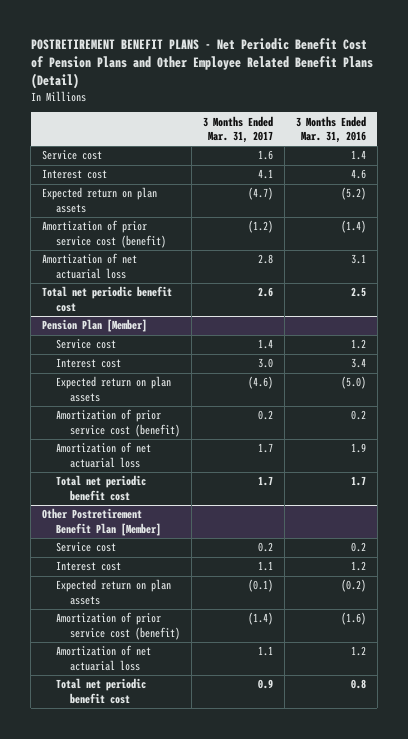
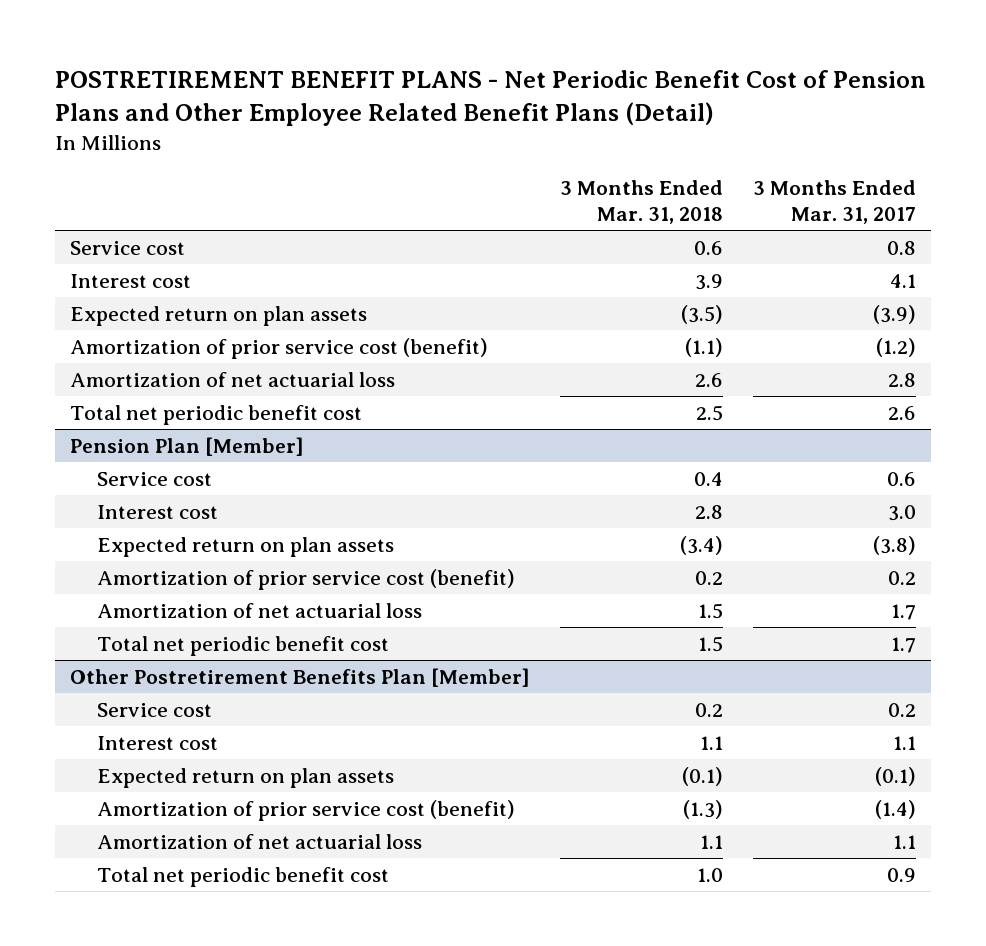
- | 3 Months Ended Mar. 31, 2017 | 3 Months Ended Mar. 31, 2016
+ | 3 Months Ended Mar. 31, 2018 | 3 Months Ended Mar. 31, 2017
- Service cost | 1.6 | 1.4
+ Service cost | 0.6 | 0.8
- Expected return on plan assets | (4.7) | (5.2)
+ Expected return on plan assets | (3.5) | (3.9)
@ Pension Plan [Member]
- Service cost | 1.4 | 1.2
+ Service cost | 0.4 | 0.6
- Expected return on plan assets | (4.6) | (5.0)
+ Expected return on plan assets | (3.4) | (3.8)
- Other Postretirement Benefit Plan [Member]
+ Other Postretirement Benefits Plan [Member]

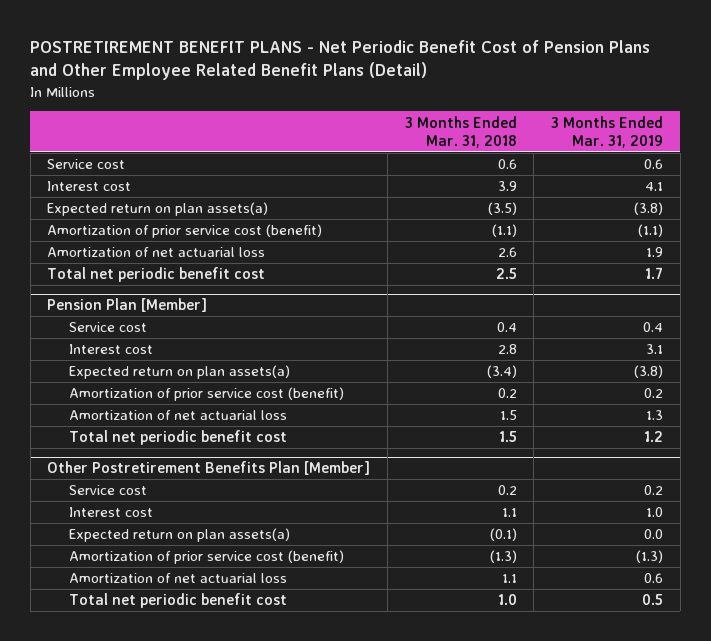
- | 3 Months Ended Mar. 31, 2018 | 3 Months Ended Mar. 31, 2017
+ | 3 Months Ended Mar. 31, 2018 | 3 Months Ended Mar. 31, 2019
- Expected return on plan assets | (3.5) | (3.9)
+ Expected return on plan assets(a) | (3.5) | (3.8)
@ Pension Plan [Member]
- Expected return on plan assets | (3.4) | (3.8)
+ Expected return on plan assets(a) | (3.4) | (3.8)
@ Other Postretirement Benefits Plan [Member]
- Expected return on plan assets | (0.1) | (0.1)
+ Expected return on plan assets(a) | (0.1) | 0.0

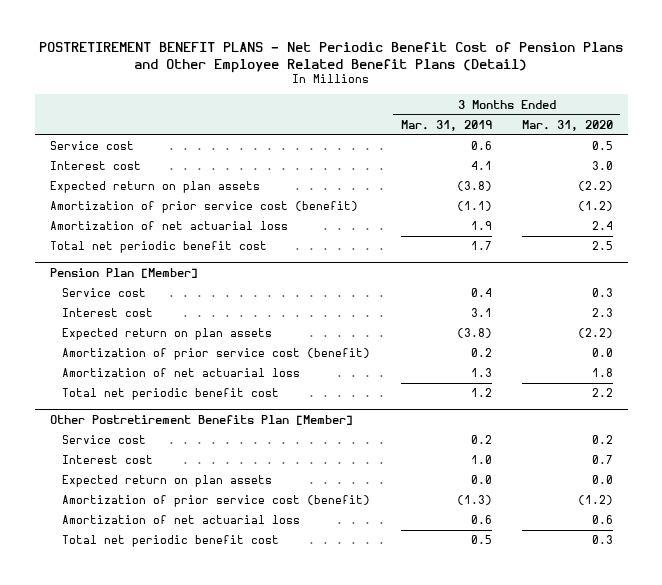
- | 3 Months Ended Mar. 31, 2018 | 3 Months Ended Mar. 31, 2019
+ | 3 Months Ended Mar. 31, 2019 | 3 Months Ended Mar. 31, 2020
- Expected return on plan assets(a) | (3.5) | (3.8)
+ Expected return on plan assets | (3.8) | (2.2)
@ Pension Plan [Member]
- Expected return on plan assets(a) | (3.4) | (3.8)
+ Expected return on plan assets | (3.8) | (2.2)
@ Other Postretirement Benefits Plan [Member]
- Expected return on plan assets(a) | (0.1) | 0.0
+ Expected return on plan assets | 0.0 | 0.0

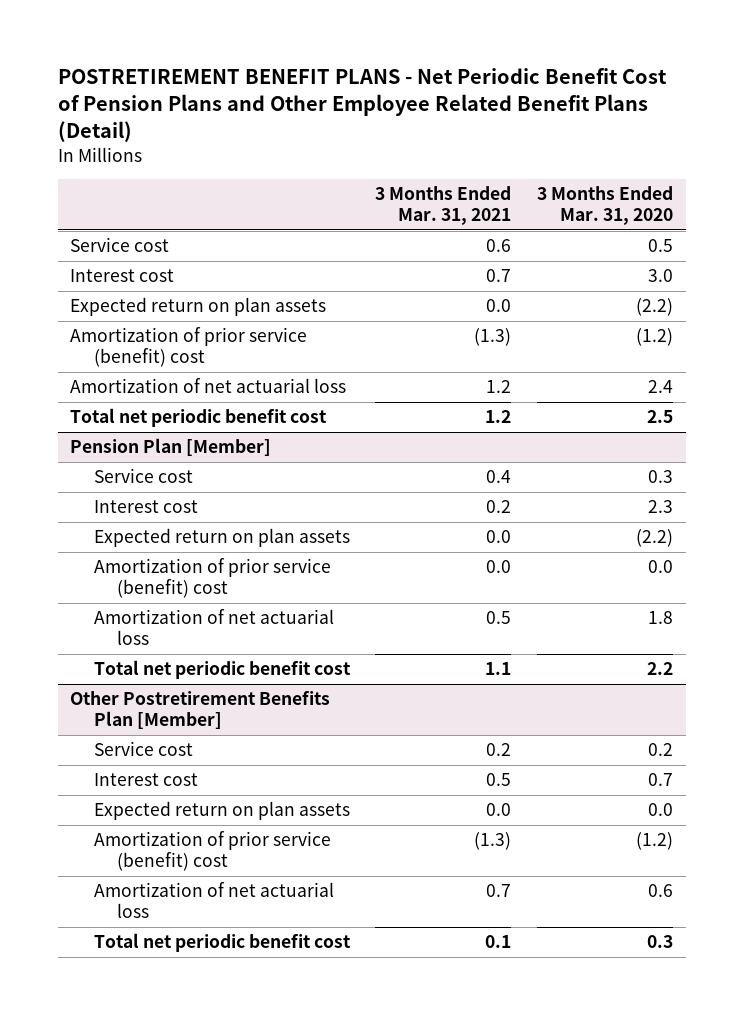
- | 3 Months Ended Mar. 31, 2019 | 3 Months Ended Mar. 31, 2020
+ | 3 Months Ended Mar. 31, 2021 | 3 Months Ended Mar. 31, 2020
- Amortization of prior service cost (benefit) | (1.1) | (1.2)
+ Amortization of prior service (benefit) cost | (1.3) | (1.2)
@ Pension Plan [Member]
- Amortization of prior service cost (benefit) | 0.2 | 0.0
+ Amortization of prior service (benefit) cost | 0.0 | 0.0
@ Other Postretirement Benefits Plan [Member]
- Amortization of prior service cost (benefit) | (1.3) | (1.2)
+ Amortization of prior service (benefit) cost | (1.3) | (1.2)

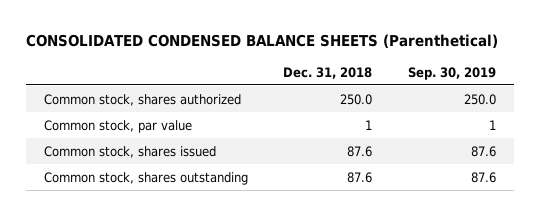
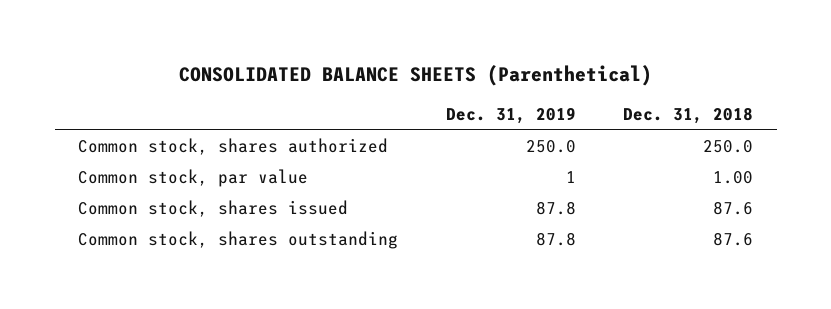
- CONSOLIDATED CONDENSED BALANCE SHEETS (Parenthetical)
+ CONSOLIDATED BALANCE SHEETS (Parenthetical)
- | Dec. 31, 2018 | Sep. 30, 2019
+ | Dec. 31, 2019 | Dec. 31, 2018
- Common stock, par value | 1 | 1
+ Common stock, par value | 1 | 1.00

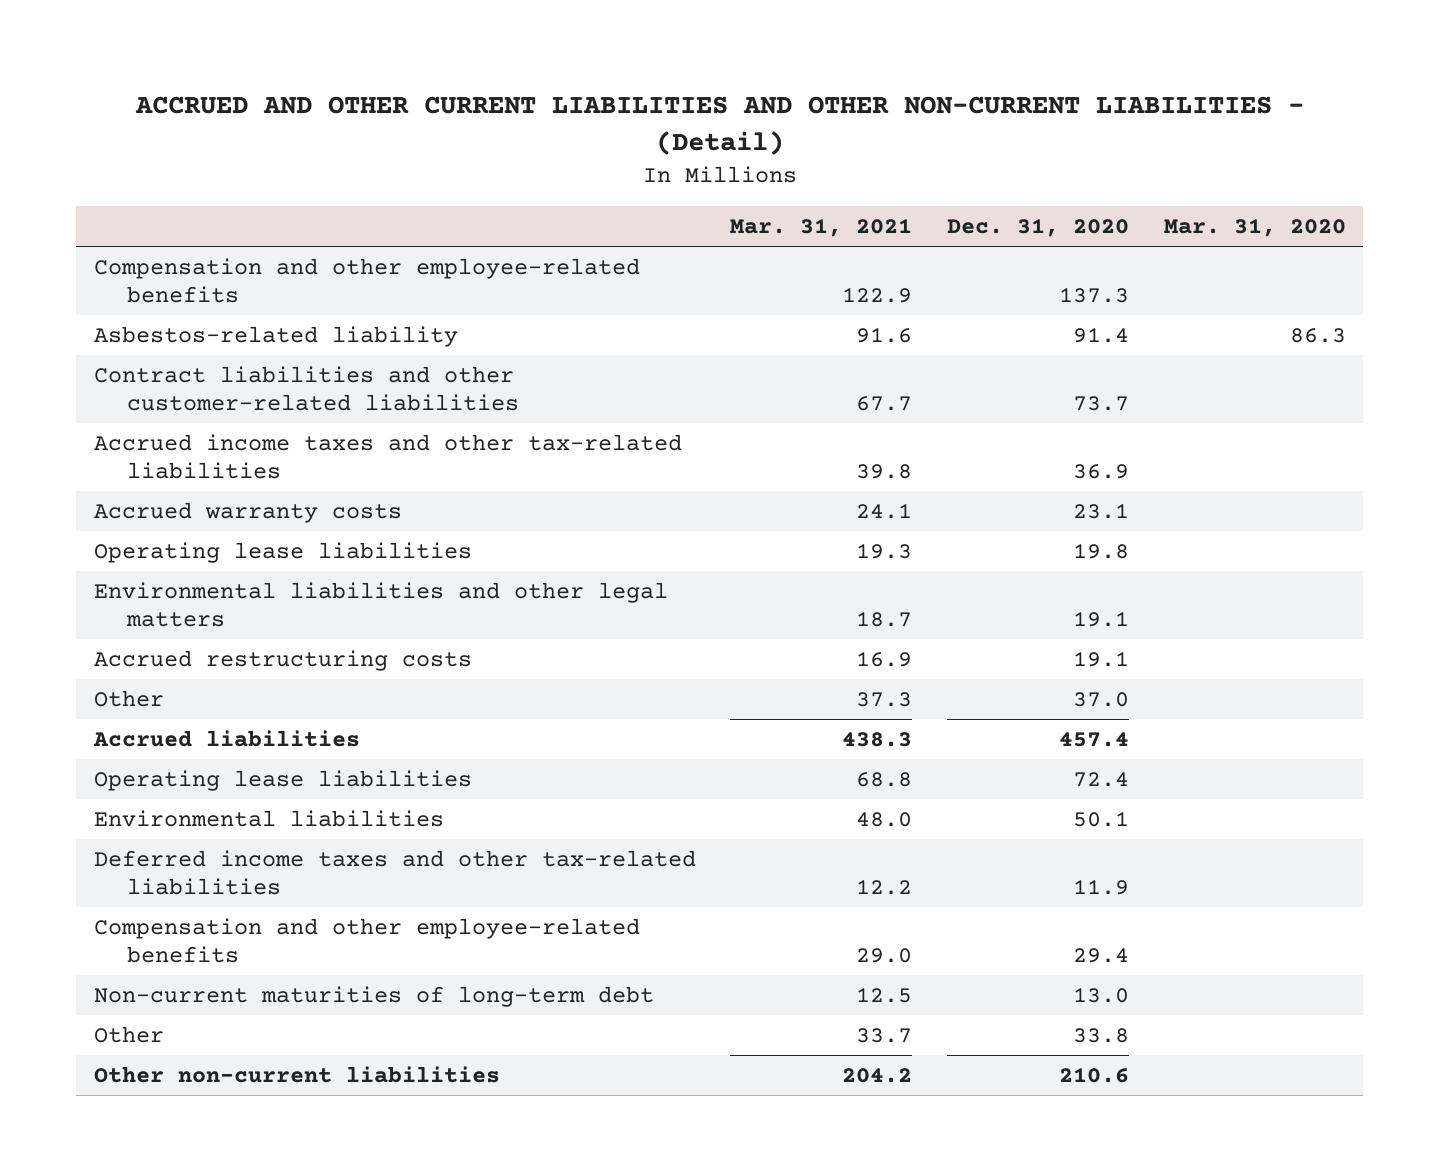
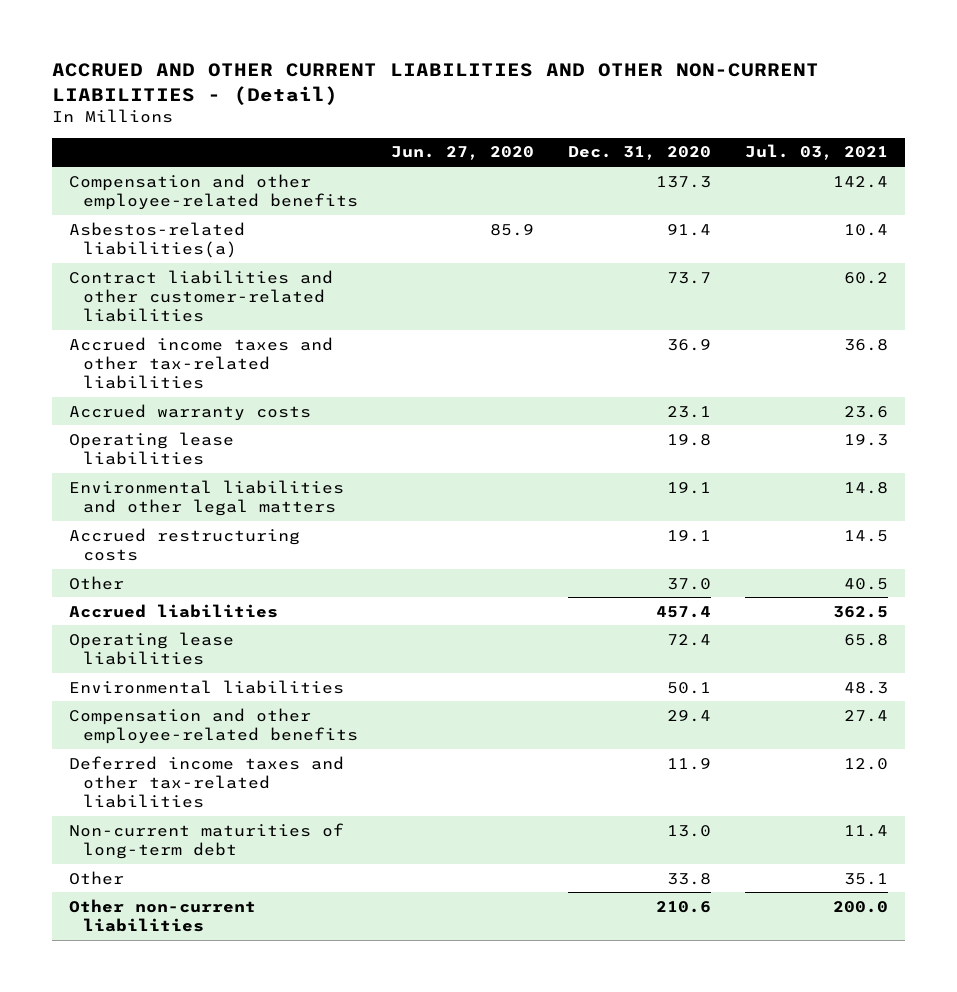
- | Mar. 31, 2021 | Dec. 31, 2020 | Mar. 31, 2020
+ | Jun. 27, 2020 | Dec. 31, 2020 | Jul. 03, 2021
- Asbestos-related liability | 91.6 | 91.4 | 86.3
+ Asbestos-related liabilities(a) | 85.9 | 91.4 | 10.4
moved down: Deferred income taxes and other tax-related liabilities | | 11.9 | 12.0

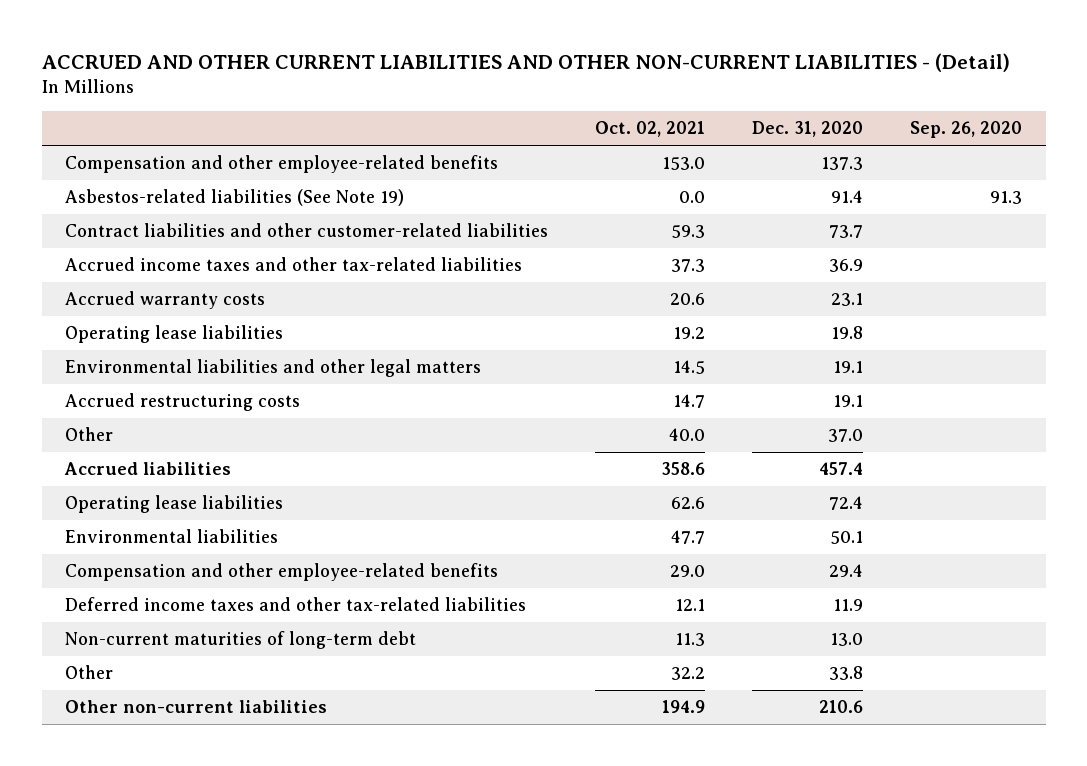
- | Jun. 27, 2020 | Dec. 31, 2020 | Jul. 03, 2021
+ | Oct. 02, 2021 | Dec. 31, 2020 | Sep. 26, 2020
- Asbestos-related liabilities(a) | 85.9 | 91.4 | 10.4
+ Asbestos-related liabilities (See Note 19) | 0.0 | 91.4 | 91.3

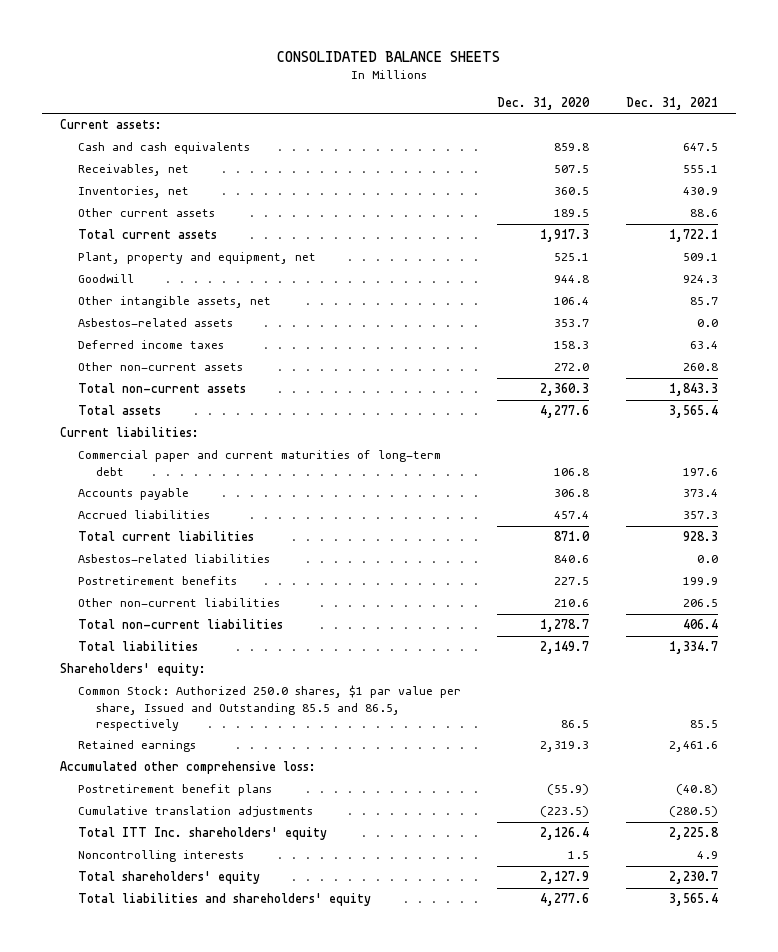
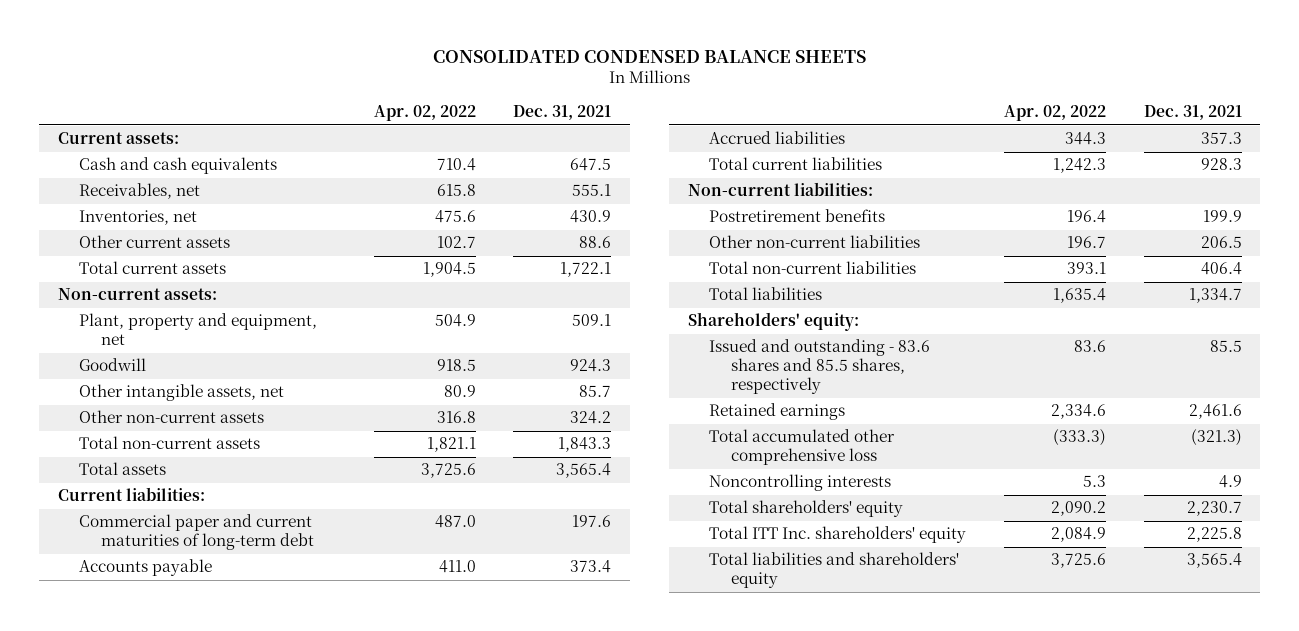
- CONSOLIDATED BALANCE SHEETS
+ CONSOLIDATED CONDENSED BALANCE SHEETS
- | Dec. 31, 2020 | Dec. 31, 2021
+ | Apr. 02, 2022 | Dec. 31, 2021
+ Non-current assets:
- Asbestos-related assets | 353.7 | 0.0
- Deferred income taxes | 158.3 | 63.4
- Other non-current assets | 272.0 | 260.8
+ Other non-current assets | 316.8 | 324.2
- Asbestos-related liabilities | 840.6 | 0.0
+ Non-current liabilities:
- Common Stock: Authorized 250.0 shares, $1 par value per share, Issued and Outstanding 85.5 and 86.5, respectively | 86.5 | 85.5
+ Issued and outstanding - 83.6 shares and 85.5 shares, respectively | 83.6 | 85.5
- Accumulated other comprehensive loss:
- Postretirement benefit plans | (55.9) | (40.8)
- Cumulative translation adjustments | (223.5) | (280.5)
+ Total accumulated other comprehensive loss | (333.3) | (321.3)
moved down: Total ITT Inc. shareholders' equity | 2,084.9 | 2,225.8

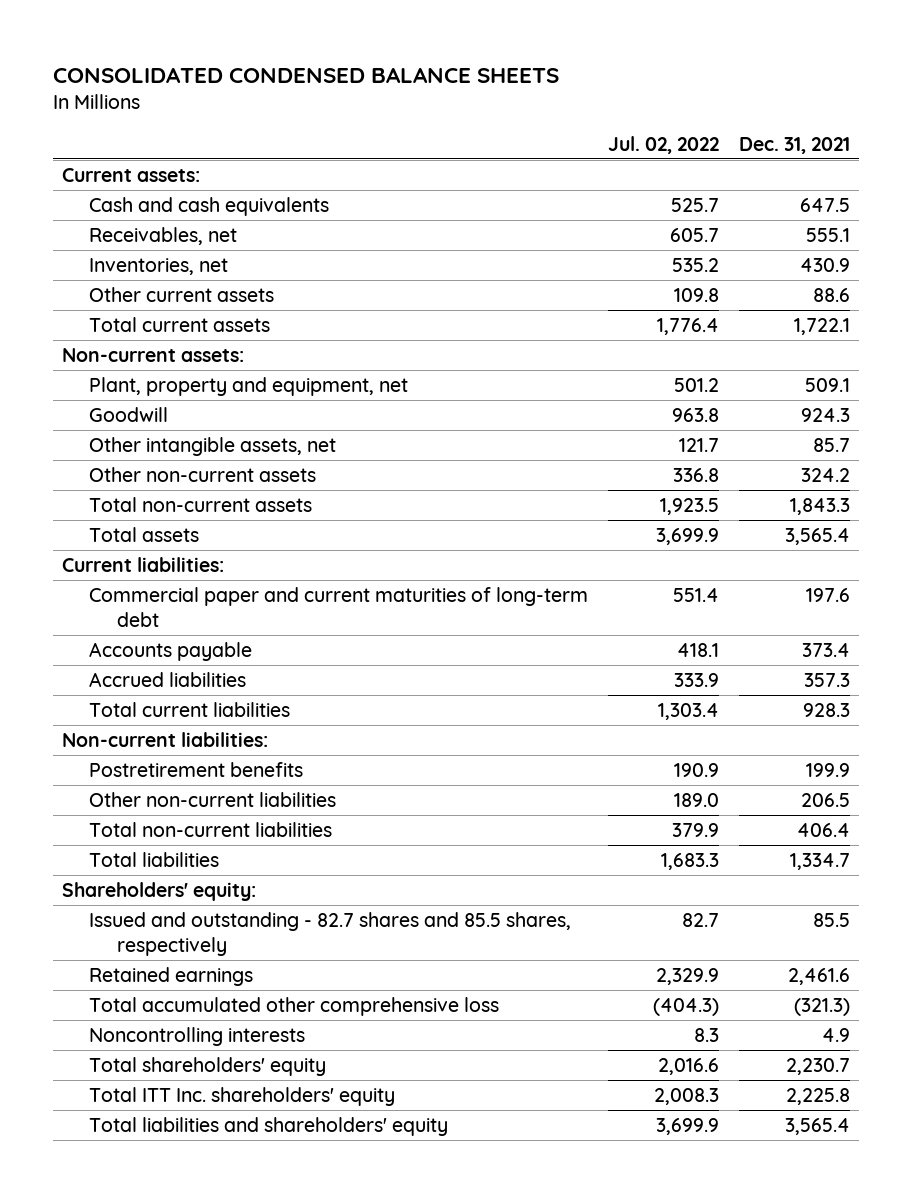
- | Apr. 02, 2022 | Dec. 31, 2021
+ | Jul. 02, 2022 | Dec. 31, 2021
- Issued and outstanding - 83.6 shares and 85.5 shares, respectively | 83.6 | 85.5
+ Issued and outstanding - 82.7 shares and 85.5 shares, respectively | 82.7 | 85.5

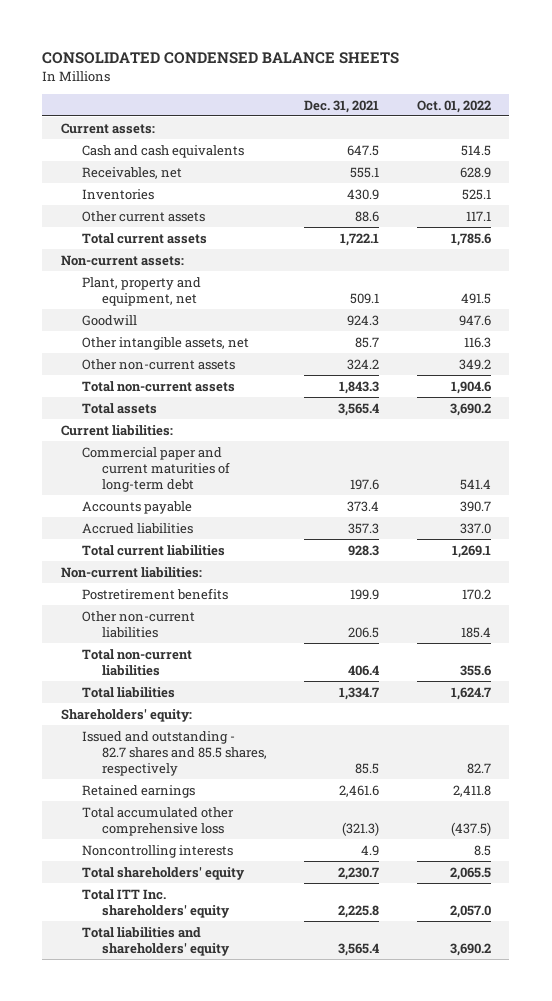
- | Jul. 02, 2022 | Dec. 31, 2021
+ | Dec. 31, 2021 | Oct. 01, 2022
- Inventories, net | 535.2 | 430.9
+ Inventories | 430.9 | 525.1

